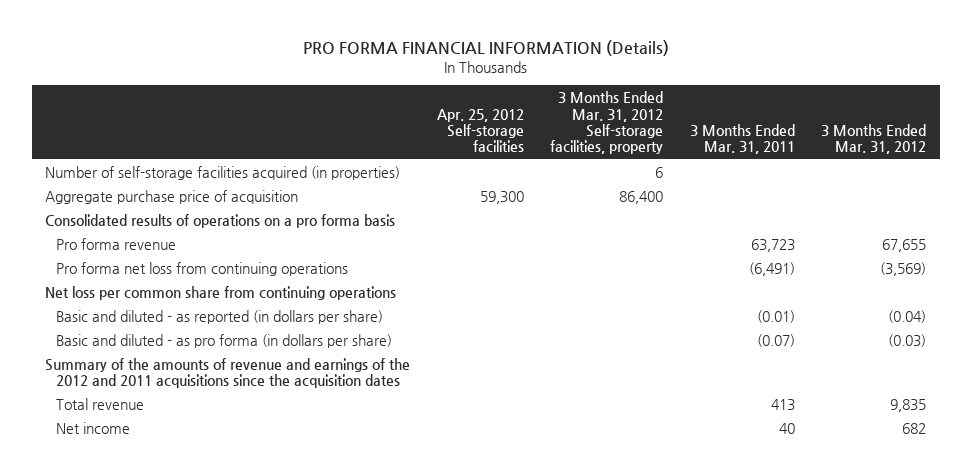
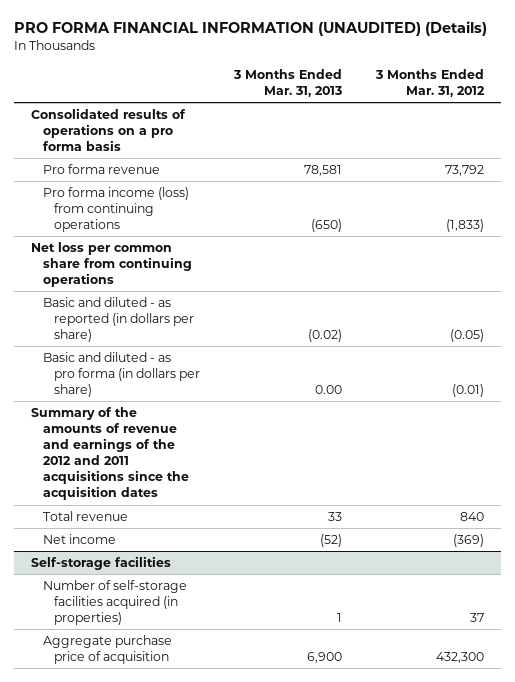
- PRO FORMA FINANCIAL INFORMATION (Details)
+ PRO FORMA FINANCIAL INFORMATION (UNAUDITED) (Details)
- | Apr. 25, 2012 Self-storage facilities | 3 Months Ended Mar. 31, 2012 Self-storage facilities, property | 3 Months Ended Mar. 31, 2011 | 3 Months Ended Mar. 31, 2012
+ | 3 Months Ended Mar. 31, 2013 | 3 Months Ended Mar. 31, 2012
- Number of self-storage facilities acquired (in properties) | | 6 | |
- Aggregate purchase price of acquisition | 59,300 | 86,400 | |
- Pro forma revenue | | | 63,723 | 67,655
- Pro forma net loss from continuing operations | | | (6,491) | (3,569)
+ Pro forma revenue | 78,581 | 73,792
+ Pro forma income (loss) from continuing operations | (650) | (1,833)
- Basic and diluted - as reported (in dollars per share) | | | (0.01) | (0.04)
- Basic and diluted - as pro forma (in dollars per share) | | | (0.07) | (0.03)
+ Basic and diluted - as reported (in dollars per share) | (0.02) | (0.05)
+ Basic and diluted - as pro forma (in dollars per share) | 0.00 | (0.01)
- Total revenue | | | 413 | 9,835
- Net income | | | 40 | 682
+ Total revenue | 33 | 840
+ Net income | (52) | (369)
+ Self-storage facilities
+ Number of self-storage facilities acquired (in properties) | 1 | 37
+ Aggregate purchase price of acquisition | 6,900 | 432,300

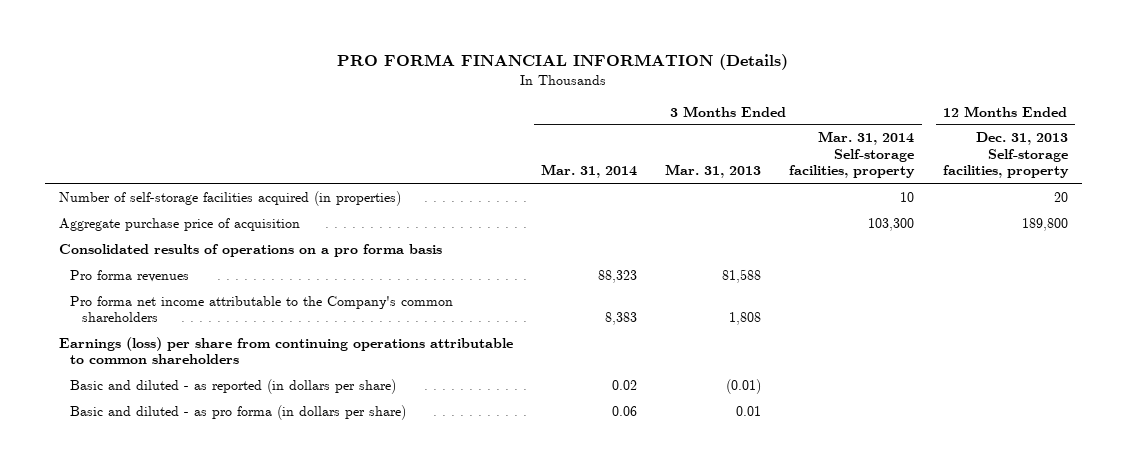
- PRO FORMA FINANCIAL INFORMATION (UNAUDITED) (Details)
+ PRO FORMA FINANCIAL INFORMATION (Details)
- | 3 Months Ended Mar. 31, 2013 | 3 Months Ended Mar. 31, 2012
+ | 3 Months Ended Mar. 31, 2014 | 3 Months Ended Mar. 31, 2013 | 3 Months Ended Mar. 31, 2014 Self-storage facilities, property | 12 Months Ended Dec. 31, 2013 Self-storage facilities, property
+ Number of self-storage facilities acquired (in properties) | | | 10 | 20
+ Aggregate purchase price of acquisition | | | 103,300 | 189,800
- Pro forma revenue | 78,581 | 73,792
- Pro forma income (loss) from continuing operations | (650) | (1,833)
- Net loss per common share from continuing operations
- Basic and diluted - as reported (in dollars per share) | (0.02) | (0.05)
- Basic and diluted - as pro forma (in dollars per share) | 0.00 | (0.01)
- Summary of the amounts of revenue and earnings of the 2012 and 2011 acquisitions since the acquisition dates
- Total revenue | 33 | 840
- Net income | (52) | (369)
- Self-storage facilities
- Number of self-storage facilities acquired (in properties) | 1 | 37
- Aggregate purchase price of acquisition | 6,900 | 432,300
+ Pro forma revenues | 88,323 | 81,588 | |
+ Pro forma net income attributable to the Company's common shareholders | 8,383 | 1,808 | |
+ Earnings (loss) per share from continuing operations attributable to common shareholders
+ Basic and diluted - as reported (in dollars per share) | 0.02 | (0.01) | |
+ Basic and diluted - as pro forma (in dollars per share) | 0.06 | 0.01 | |

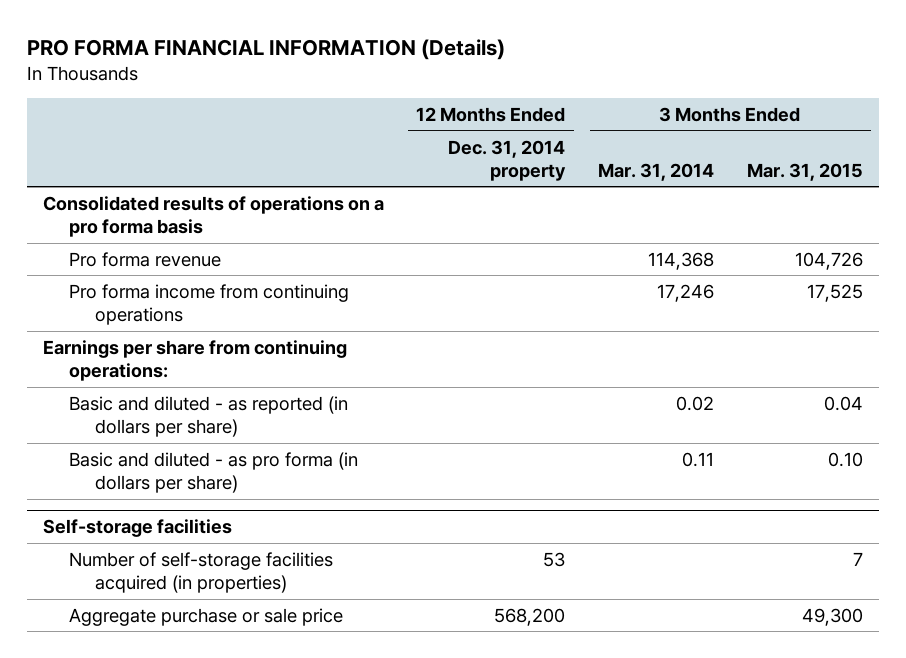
- | 3 Months Ended Mar. 31, 2014 | 3 Months Ended Mar. 31, 2013 | 3 Months Ended Mar. 31, 2014 Self-storage facilities, property | 12 Months Ended Dec. 31, 2013 Self-storage facilities, property
+ | 12 Months Ended Dec. 31, 2014 property | 3 Months Ended Mar. 31, 2014 | 3 Months Ended Mar. 31, 2015
- Number of self-storage facilities acquired (in properties) | | | 10 | 20
- Aggregate purchase price of acquisition | | | 103,300 | 189,800
- Pro forma revenues | 88,323 | 81,588 | |
- Pro forma net income attributable to the Company's common shareholders | 8,383 | 1,808 | |
- Earnings (loss) per share from continuing operations attributable to common shareholders
+ Pro forma revenue | | 114,368 | 104,726
+ Pro forma income from continuing operations | | 17,246 | 17,525
+ Earnings per share from continuing operations:
- Basic and diluted - as pro forma (in dollars per share) | 0.06 | 0.01 | |
+ Basic and diluted - as pro forma (in dollars per share) | | 0.11 | 0.10
+ Self-storage facilities
+ Number of self-storage facilities acquired (in properties) | 53 | | 7
+ Aggregate purchase or sale price | 568,200 | | 49,300

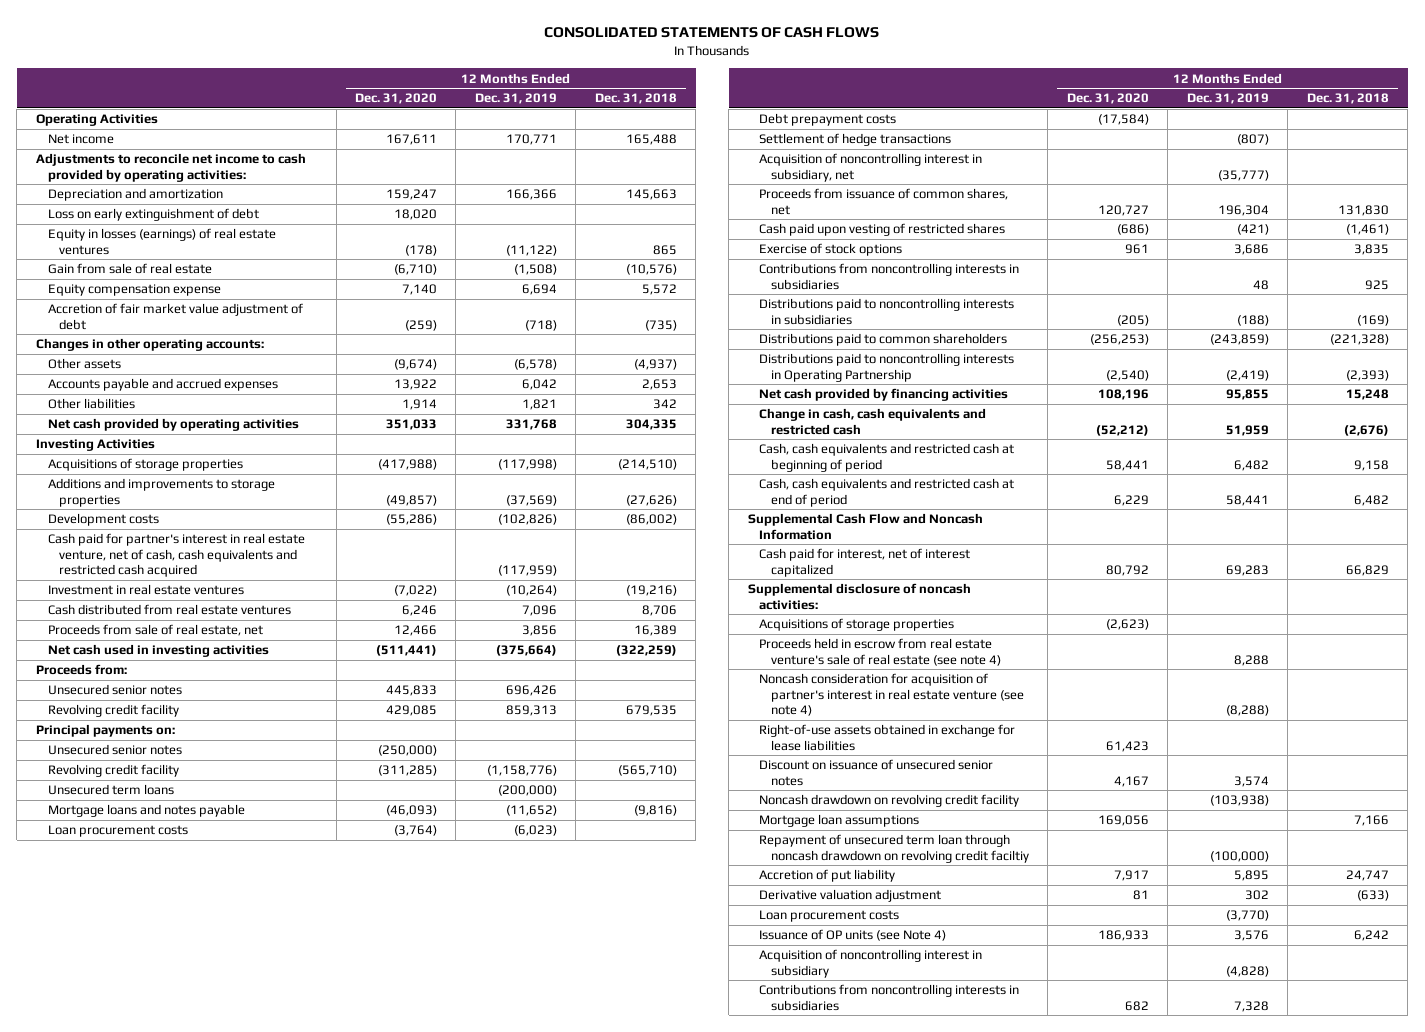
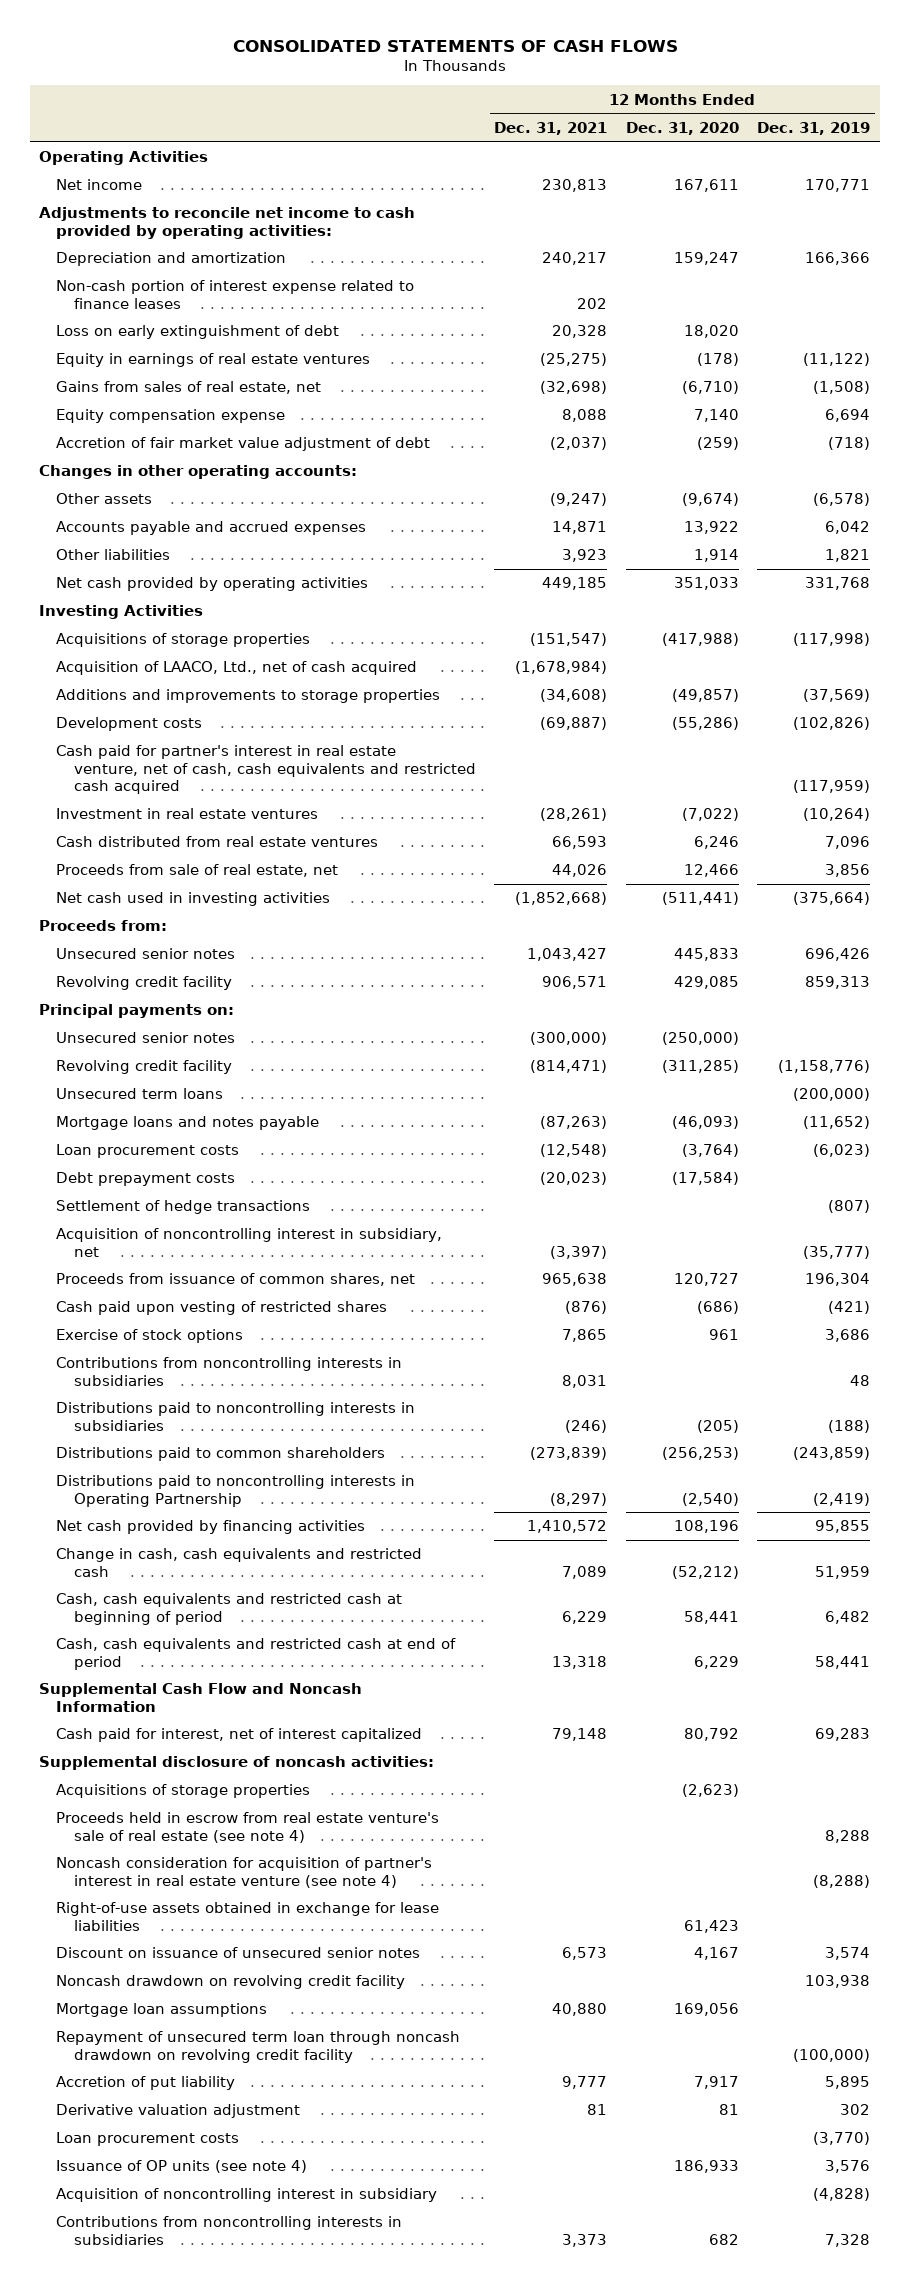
- | 12 Months Ended Dec. 31, 2020 | 12 Months Ended Dec. 31, 2019 | 12 Months Ended Dec. 31, 2018
+ | 12 Months Ended Dec. 31, 2021 | 12 Months Ended Dec. 31, 2020 | 12 Months Ended Dec. 31, 2019
+ Non-cash portion of interest expense related to finance leases | 202 | |
- Equity in losses (earnings) of real estate ventures | (178) | (11,122) | 865
- Gain from sale of real estate | (6,710) | (1,508) | (10,576)
+ Equity in earnings of real estate ventures | (25,275) | (178) | (11,122)
+ Gains from sales of real estate, net | (32,698) | (6,710) | (1,508)
+ Acquisition of LAACO, Ltd., net of cash acquired | (1,678,984) | |
- Noncash drawdown on revolving credit facility | | (103,938) |
+ Noncash drawdown on revolving credit facility | | | 103,938
- Repayment of unsecured term loan through noncash drawdown on revolving credit faciltiy | | (100,000) |
+ Repayment of unsecured term loan through noncash drawdown on revolving credit facility | | | (100,000)
- Issuance of OP units (see Note 4) | 186,933 | 3,576 | 6,242
+ Issuance of OP units (see note 4) | | 186,933 | 3,576

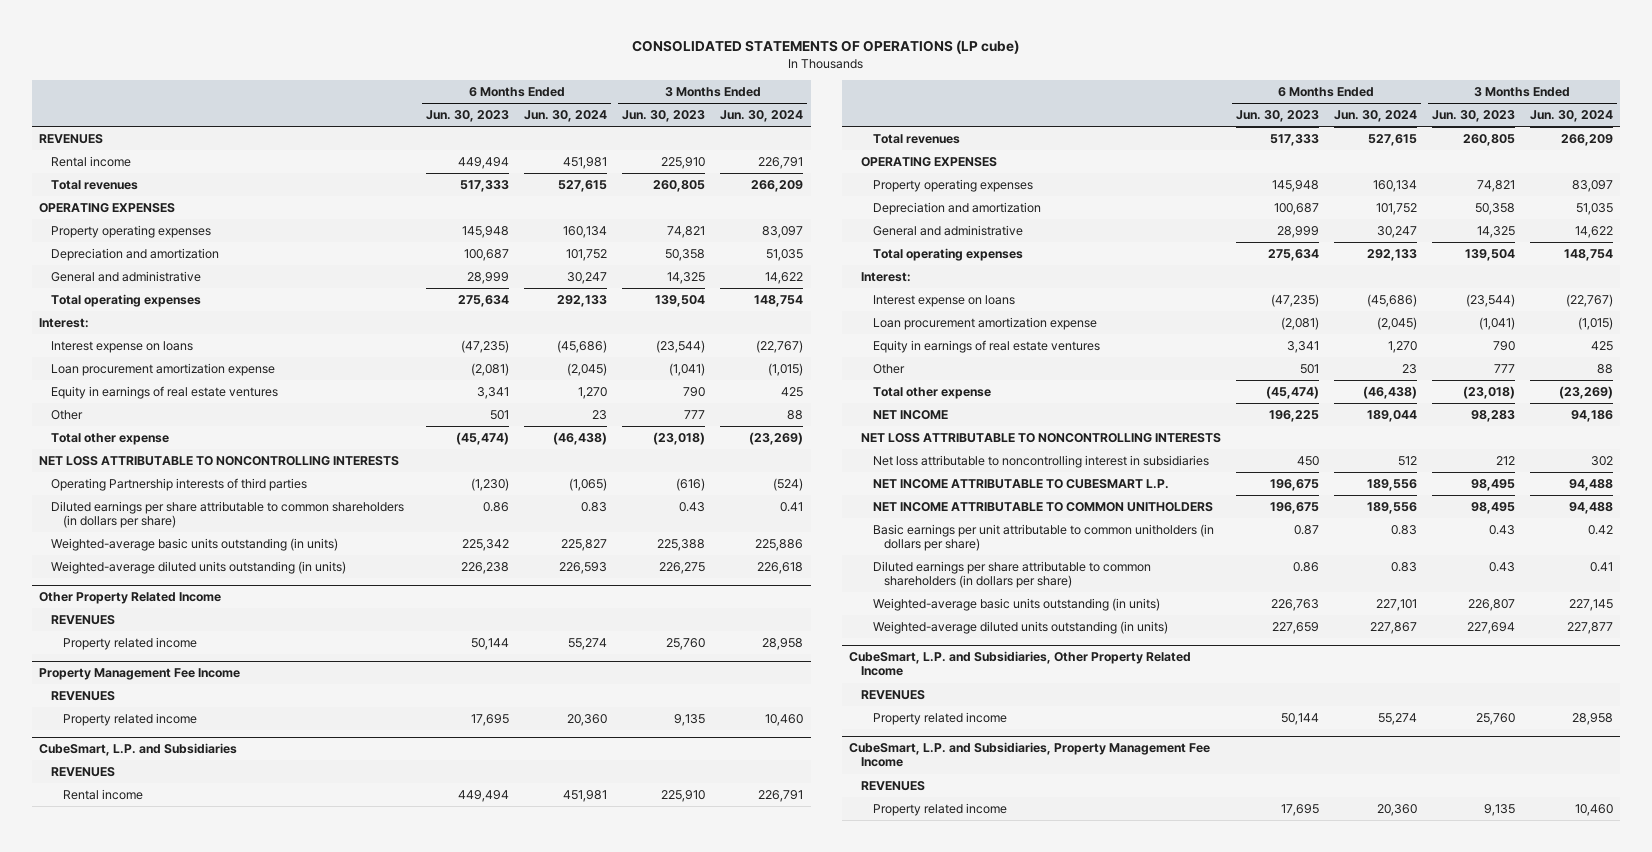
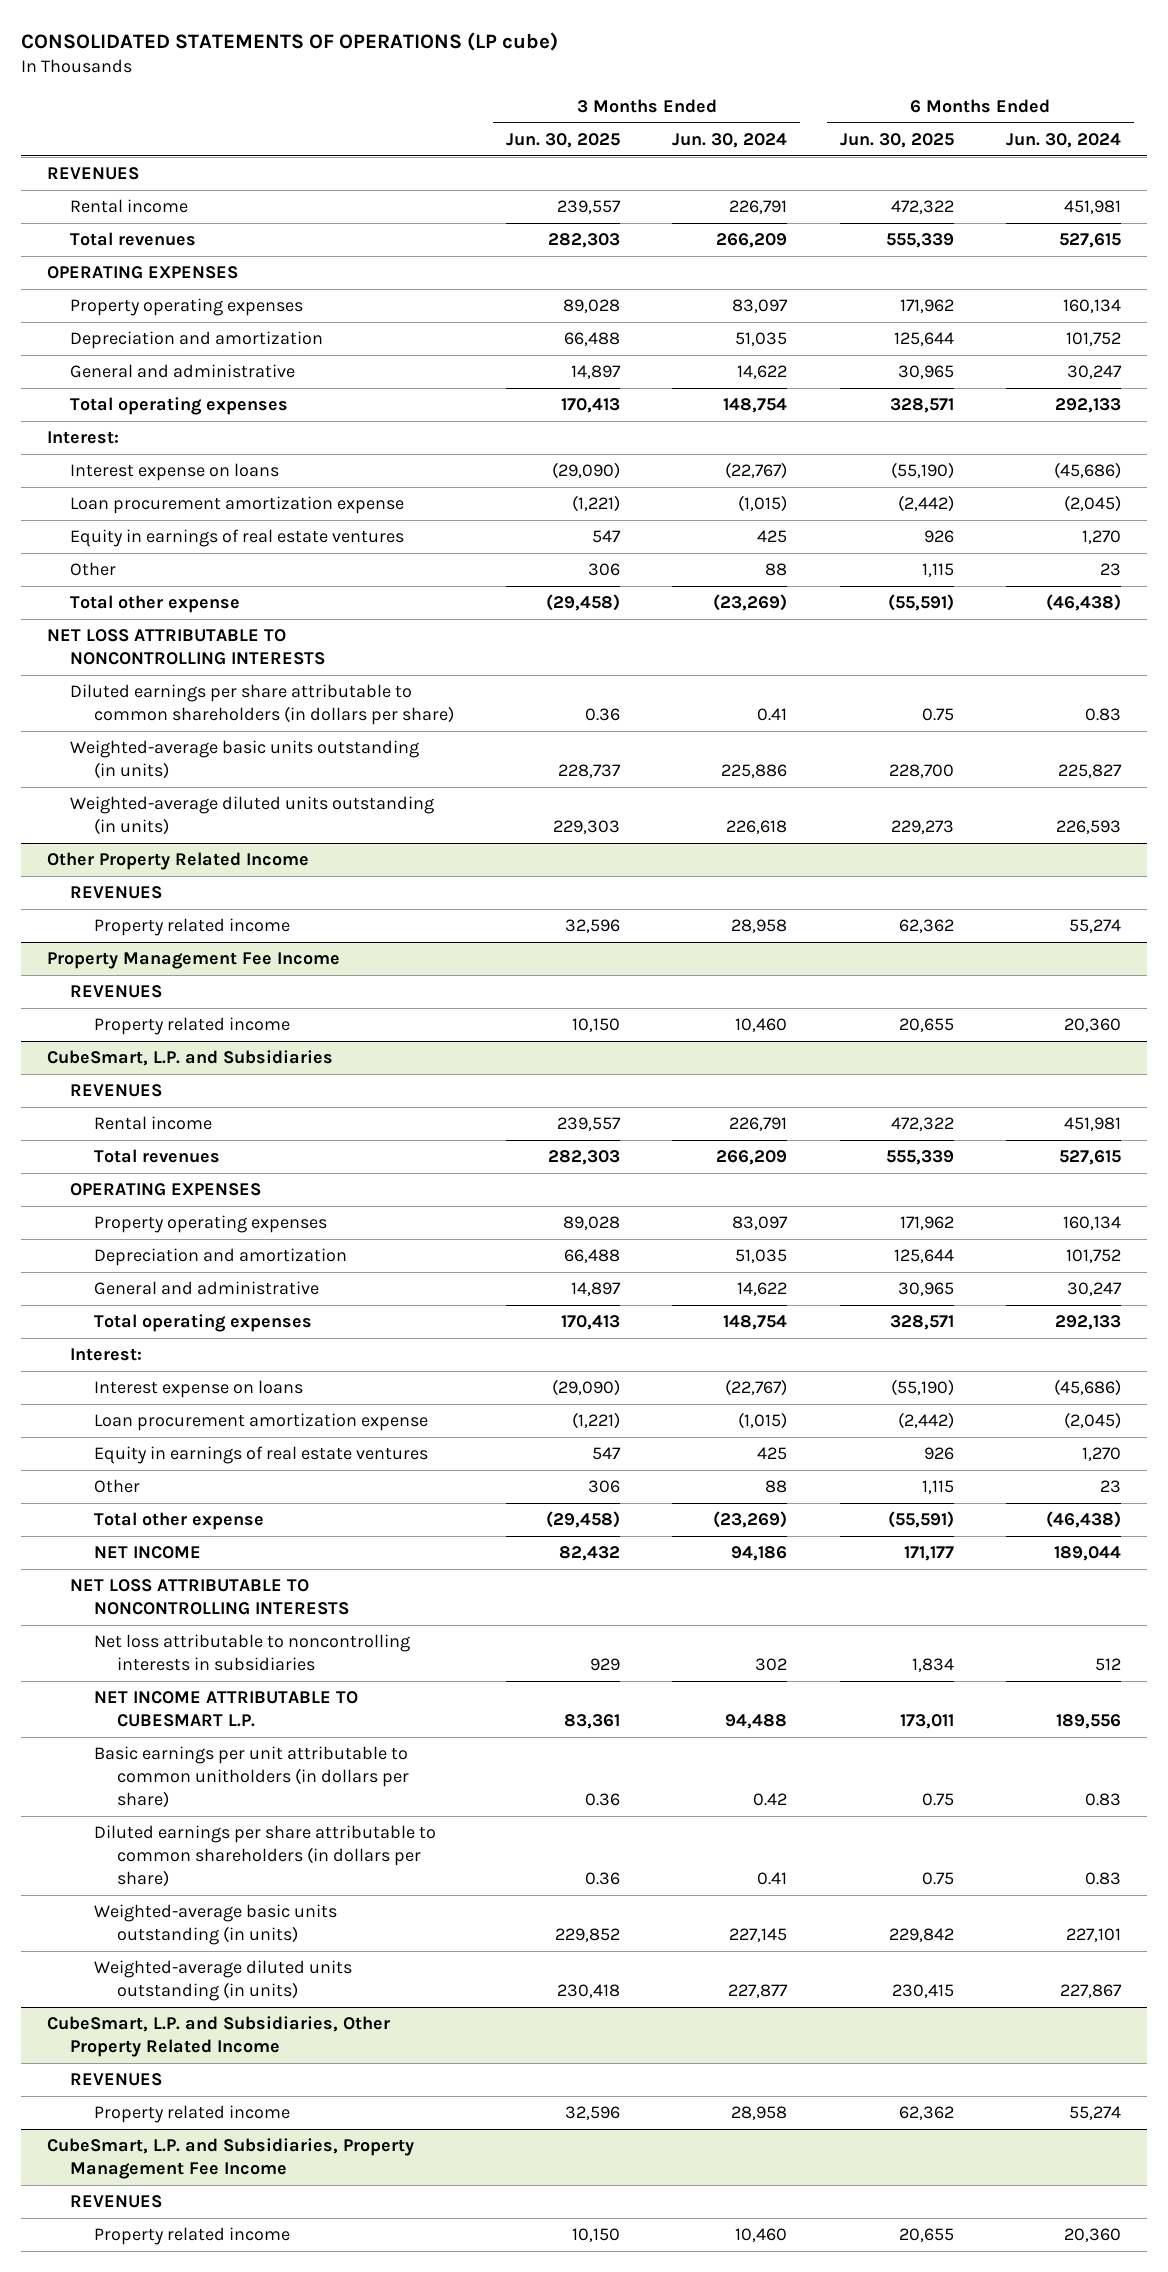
- | 6 Months Ended Jun. 30, 2023 | 6 Months Ended Jun. 30, 2024 | 3 Months Ended Jun. 30, 2023 | 3 Months Ended Jun. 30, 2024
+ | 3 Months Ended Jun. 30, 2025 | 3 Months Ended Jun. 30, 2024 | 6 Months Ended Jun. 30, 2025 | 6 Months Ended Jun. 30, 2024
- Operating Partnership interests of third parties | (1,230) | (1,065) | (616) | (524)
@ CubeSmart, L.P. and Subsidiaries
- Net loss attributable to noncontrolling interest in subsidiaries | 450 | 512 | 212 | 302
+ Net loss attributable to noncontrolling interests in subsidiaries | 929 | 302 | 1,834 | 512
- NET INCOME ATTRIBUTABLE TO COMMON UNITHOLDERS | 196,675 | 189,556 | 98,495 | 94,488

